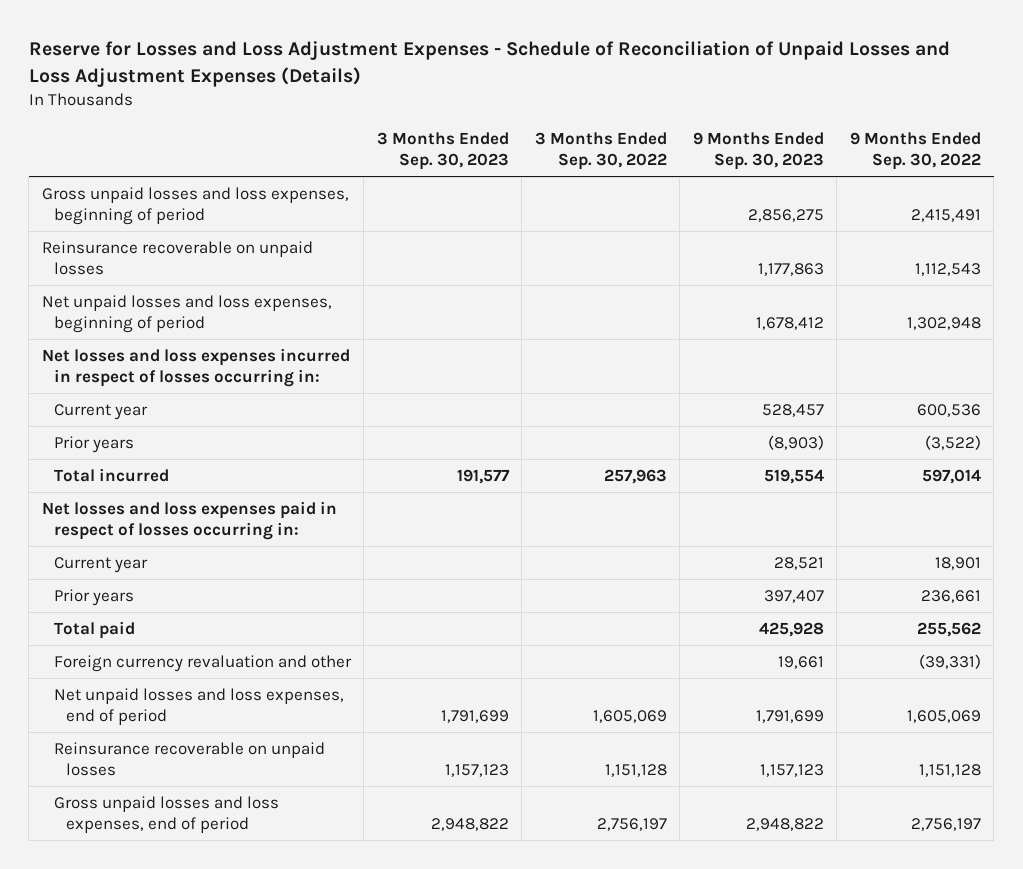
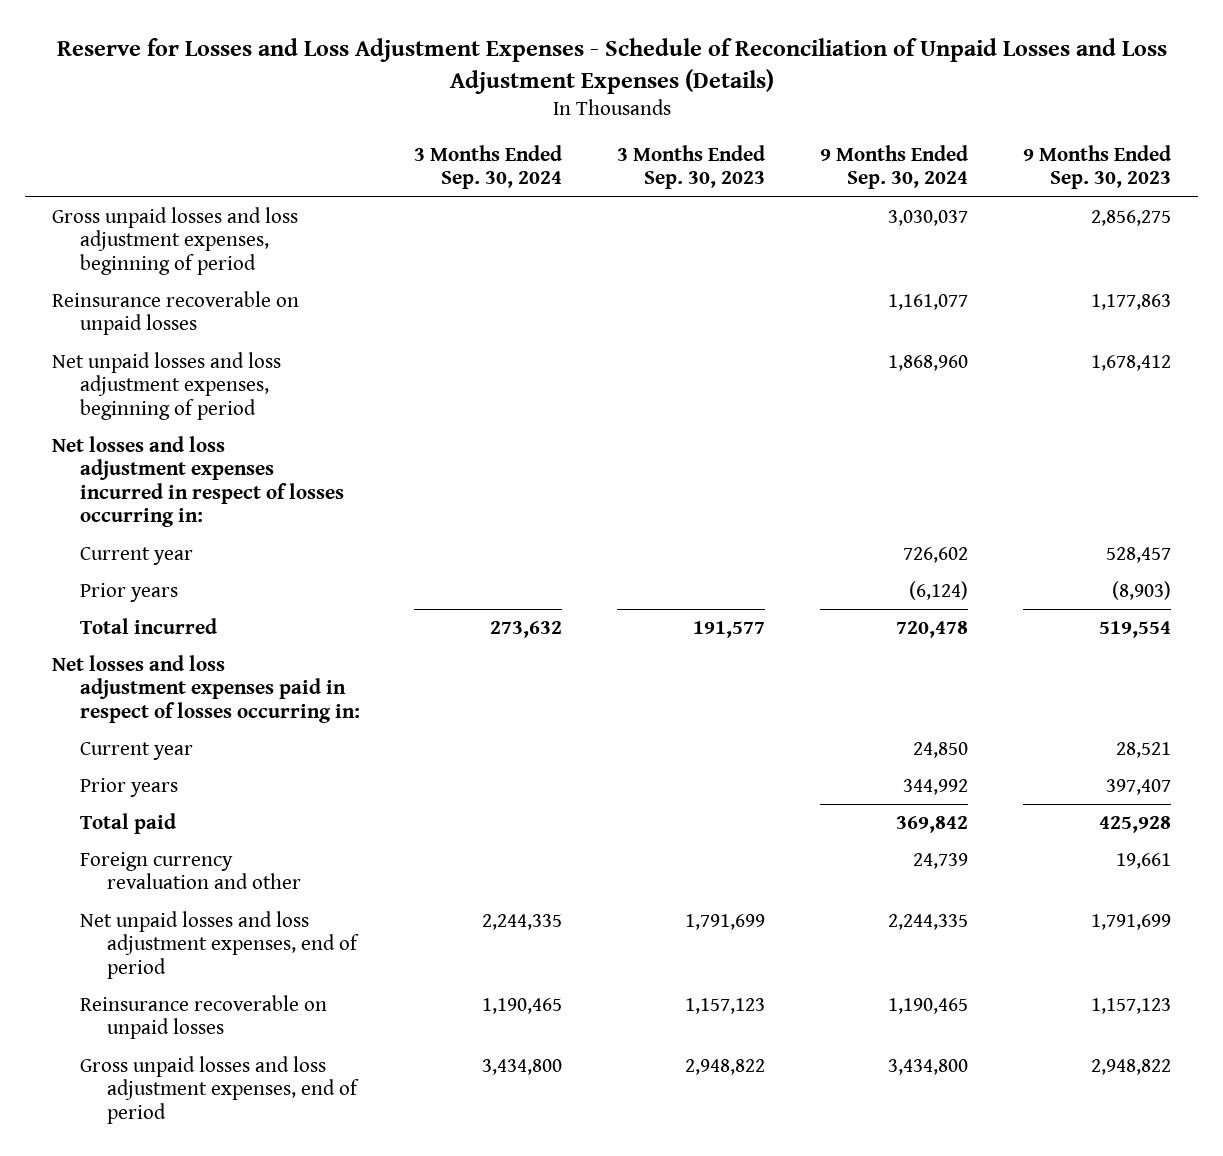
- | 3 Months Ended Sep. 30, 2023 | 3 Months Ended Sep. 30, 2022 | 9 Months Ended Sep. 30, 2023 | 9 Months Ended Sep. 30, 2022
+ | 3 Months Ended Sep. 30, 2024 | 3 Months Ended Sep. 30, 2023 | 9 Months Ended Sep. 30, 2024 | 9 Months Ended Sep. 30, 2023
- Gross unpaid losses and loss expenses, beginning of period | | | 2,856,275 | 2,415,491
+ Gross unpaid losses and loss adjustment expenses, beginning of period | | | 3,030,037 | 2,856,275
- Net unpaid losses and loss expenses, beginning of period | | | 1,678,412 | 1,302,948
- Net losses and loss expenses incurred in respect of losses occurring in:
+ Net unpaid losses and loss adjustment expenses, beginning of period | | | 1,868,960 | 1,678,412
+ Net losses and loss adjustment expenses incurred in respect of losses occurring in:
- Net losses and loss expenses paid in respect of losses occurring in:
+ Net losses and loss adjustment expenses paid in respect of losses occurring in:
- Net unpaid losses and loss expenses, end of period | 1,791,699 | 1,605,069 | 1,791,699 | 1,605,069
+ Net unpaid losses and loss adjustment expenses, end of period | 2,244,335 | 1,791,699 | 2,244,335 | 1,791,699
- Gross unpaid losses and loss expenses, end of period | 2,948,822 | 2,756,197 | 2,948,822 | 2,756,197
+ Gross unpaid losses and loss adjustment expenses, end of period | 3,434,800 | 2,948,822 | 3,434,800 | 2,948,822

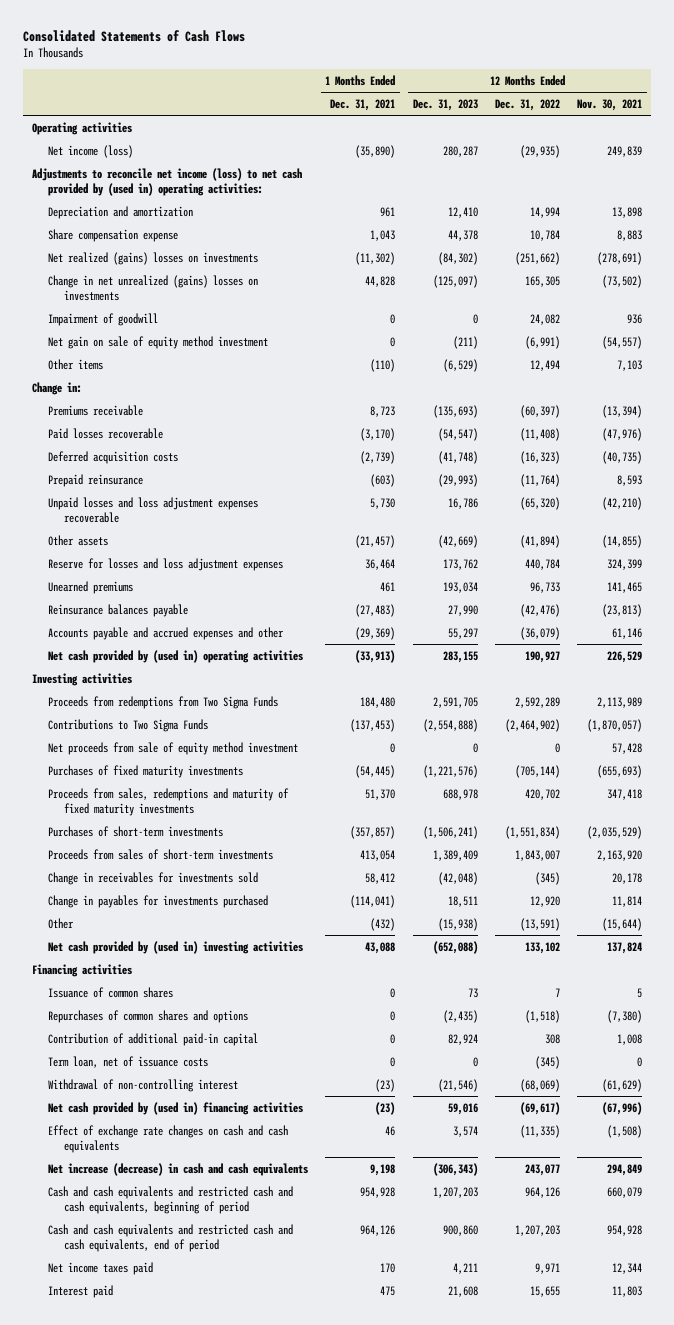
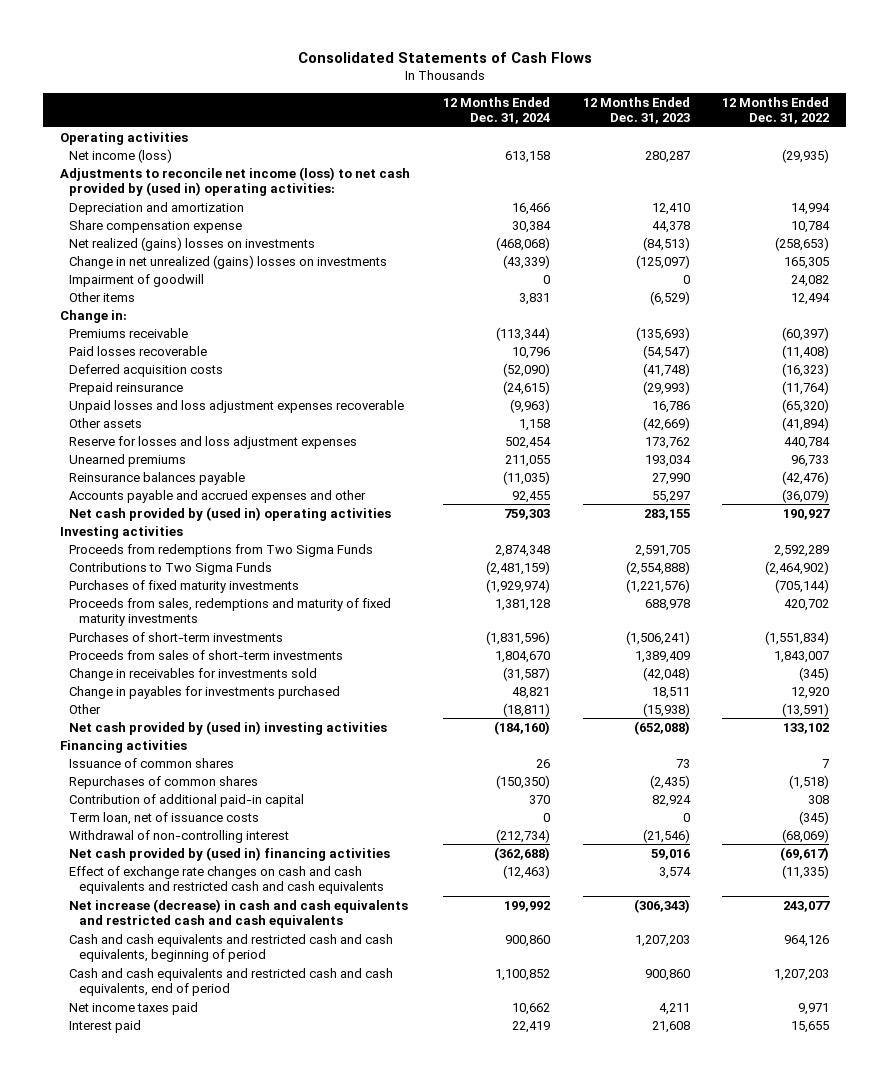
- | 1 Months Ended Dec. 31, 2021 | 12 Months Ended Dec. 31, 2023 | 12 Months Ended Dec. 31, 2022 | 12 Months Ended Nov. 30, 2021
+ | 12 Months Ended Dec. 31, 2024 | 12 Months Ended Dec. 31, 2023 | 12 Months Ended Dec. 31, 2022
- Net realized (gains) losses on investments | (11,302) | (84,302) | (251,662) | (278,691)
+ Net realized (gains) losses on investments | (468,068) | (84,513) | (258,653)
- Net gain on sale of equity method investment | 0 | (211) | (6,991) | (54,557)
- Net proceeds from sale of equity method investment | 0 | 0 | 0 | 57,428
- Repurchases of common shares and options | 0 | (2,435) | (1,518) | (7,380)
+ Repurchases of common shares | (150,350) | (2,435) | (1,518)
- Effect of exchange rate changes on cash and cash equivalents | 46 | 3,574 | (11,335) | (1,508)
- Net increase (decrease) in cash and cash equivalents | 9,198 | (306,343) | 243,077 | 294,849
+ Effect of exchange rate changes on cash and cash equivalents and restricted cash and cash equivalents | (12,463) | 3,574 | (11,335)
+ Net increase (decrease) in cash and cash equivalents and restricted cash and cash equivalents | 199,992 | (306,343) | 243,077

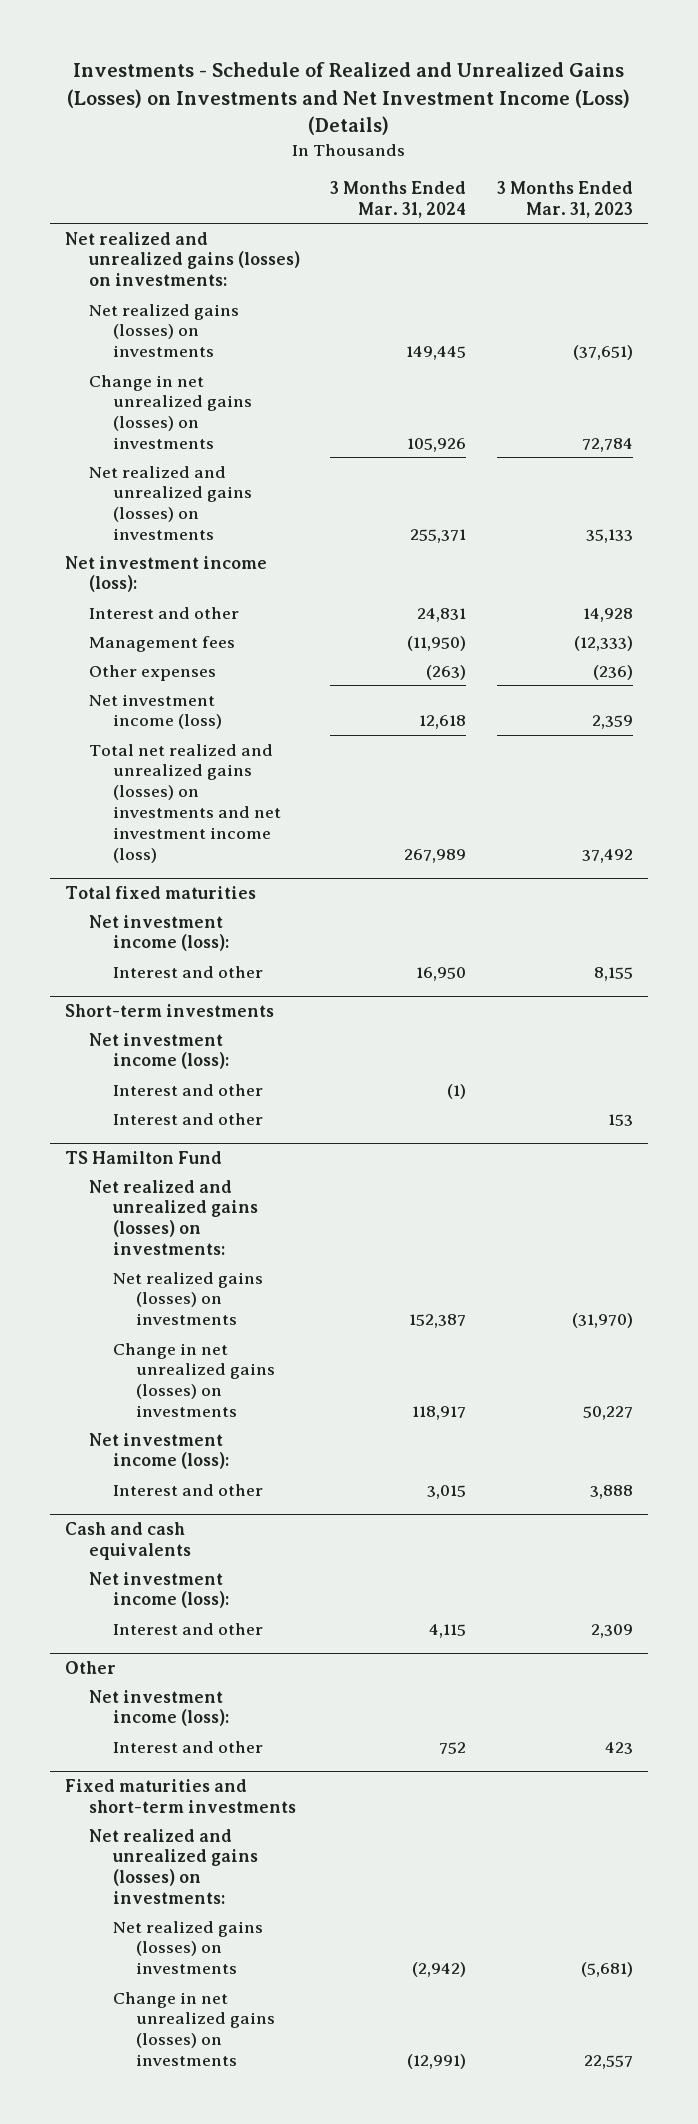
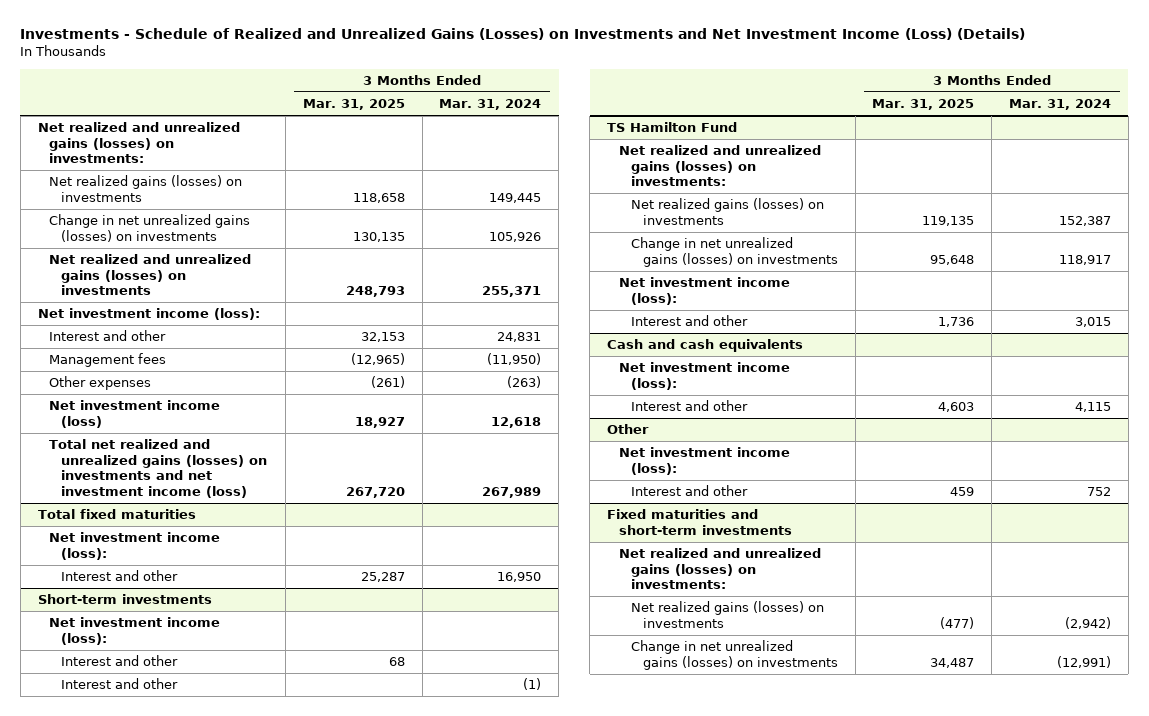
- | 3 Months Ended Mar. 31, 2024 | 3 Months Ended Mar. 31, 2023
+ | 3 Months Ended Mar. 31, 2025 | 3 Months Ended Mar. 31, 2024
@ Short-term investments
moved down: Interest and other | | (1)

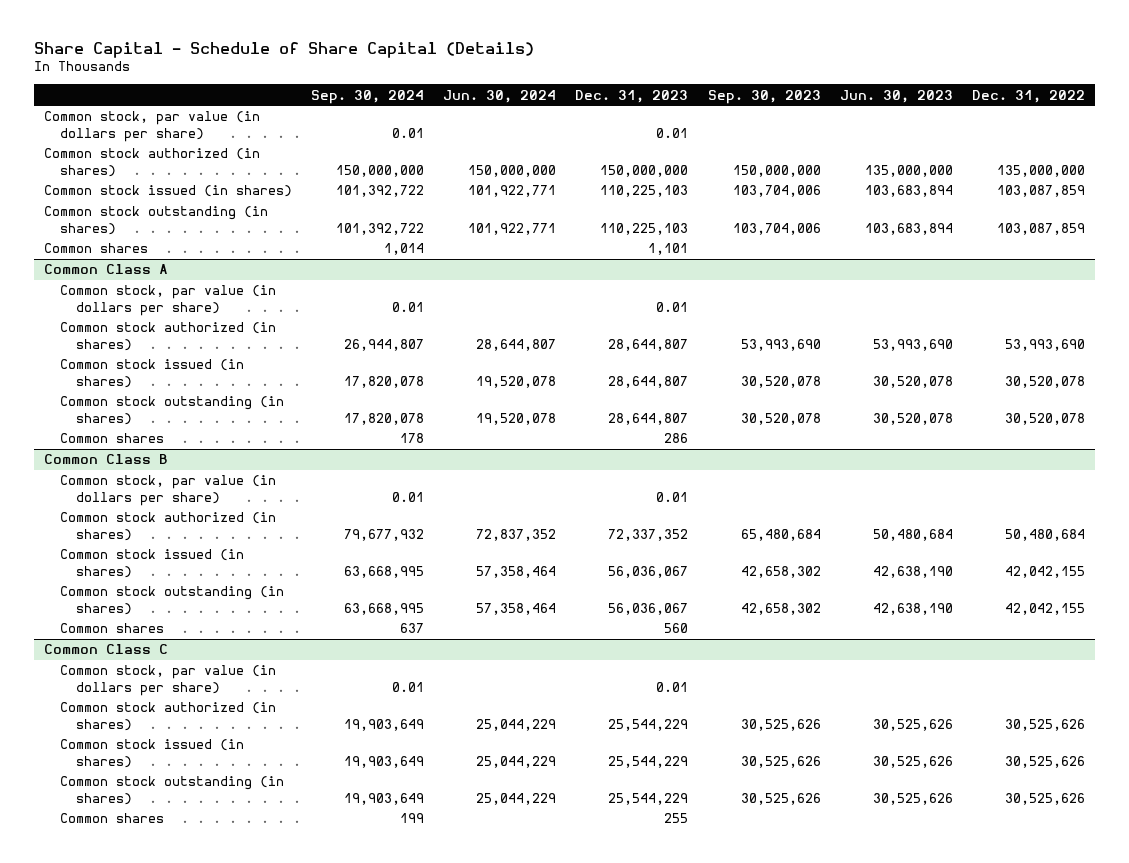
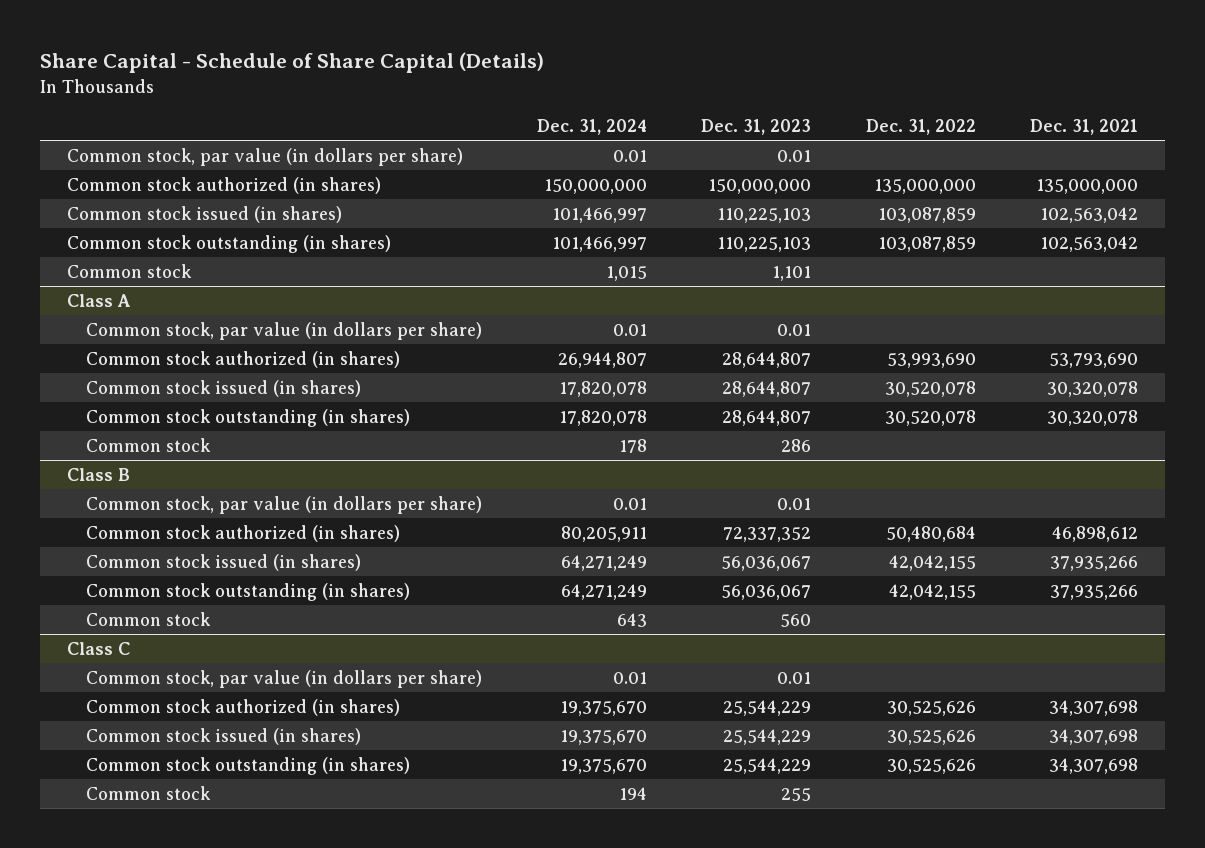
- | Sep. 30, 2024 | Jun. 30, 2024 | Dec. 31, 2023 | Sep. 30, 2023 | Jun. 30, 2023 | Dec. 31, 2022
+ | Dec. 31, 2024 | Dec. 31, 2023 | Dec. 31, 2022 | Dec. 31, 2021
- Common shares | 1,014 | | 1,101 | | |
- Common Class A
+ Common stock | 1,015 | 1,101 | |
+ Class A
- Common shares | 178 | | 286 | | |
- Common Class B
+ Common stock | 178 | 286 | |
+ Class B
- Common shares | 637 | | 560 | | |
- Common Class C
+ Common stock | 643 | 560 | |
+ Class C
- Common shares | 199 | | 255 | | |
+ Common stock | 194 | 255 | |

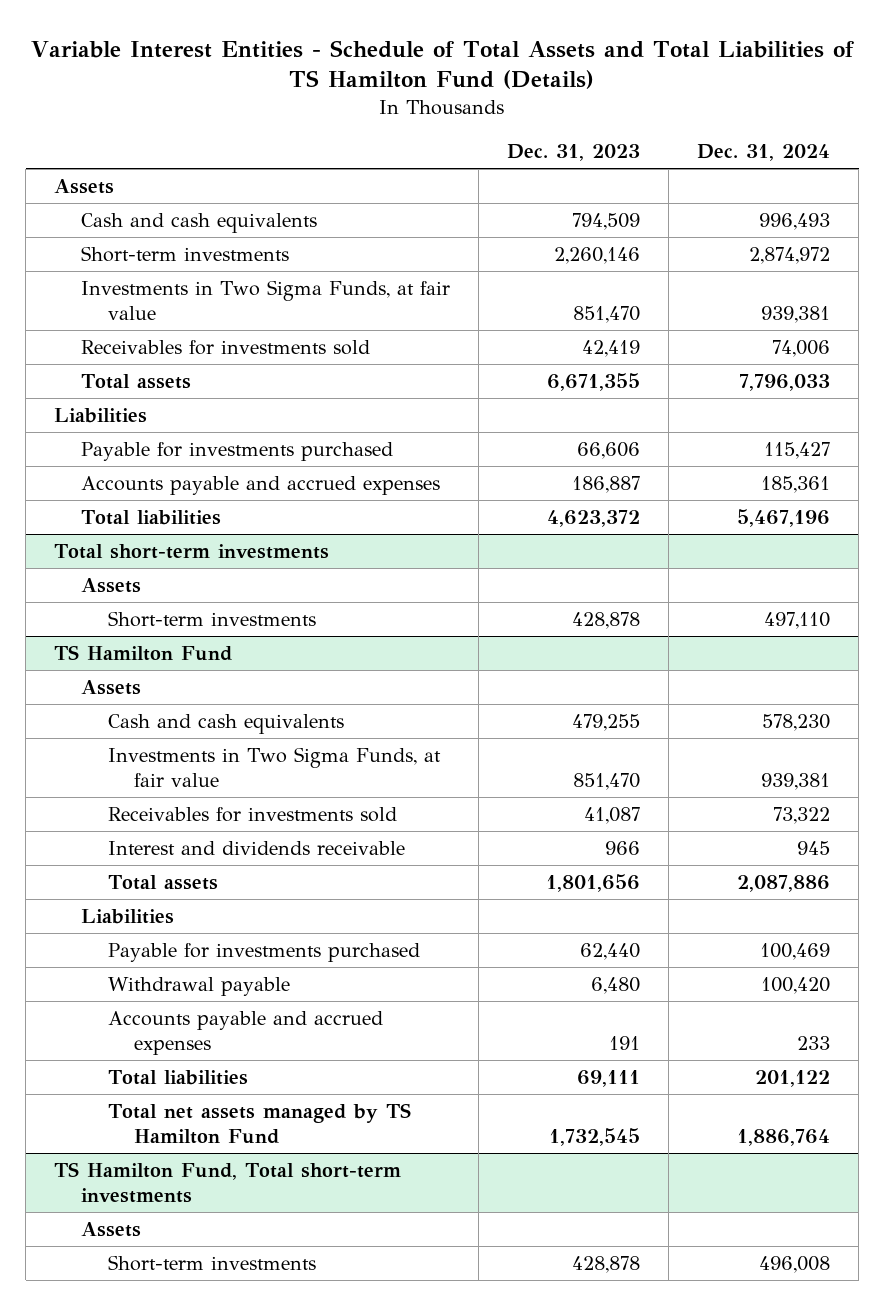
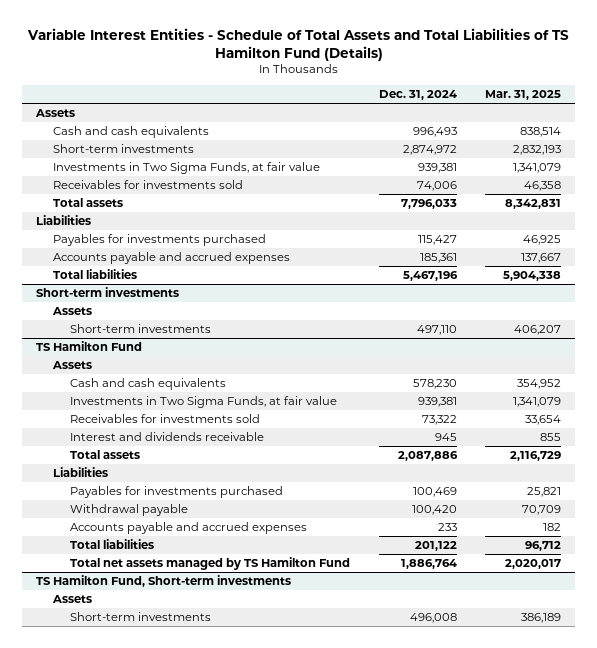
- | Dec. 31, 2023 | Dec. 31, 2024
+ | Dec. 31, 2024 | Mar. 31, 2025
- Payable for investments purchased | 66,606 | 115,427
+ Payables for investments purchased | 115,427 | 46,925
- Total short-term investments
+ Short-term investments
@ TS Hamilton Fund
- Payable for investments purchased | 62,440 | 100,469
+ Payables for investments purchased | 100,469 | 25,821
- TS Hamilton Fund, Total short-term investments
+ TS Hamilton Fund, Short-term investments

